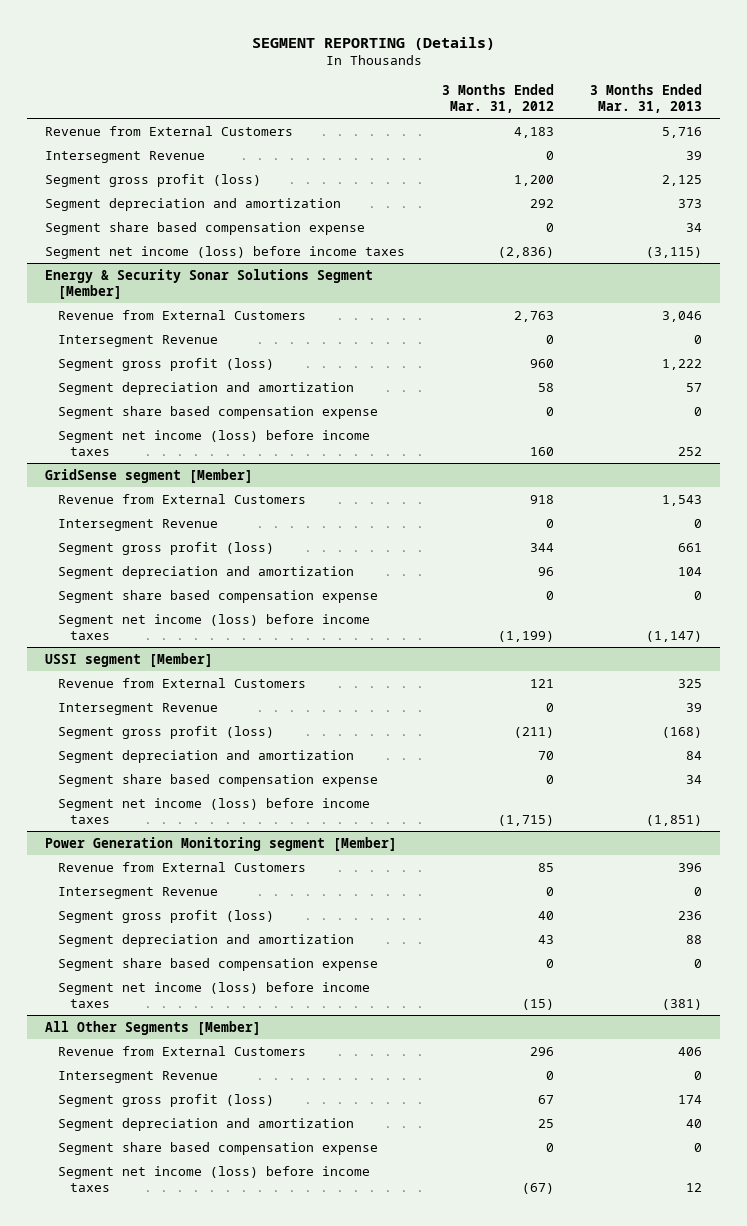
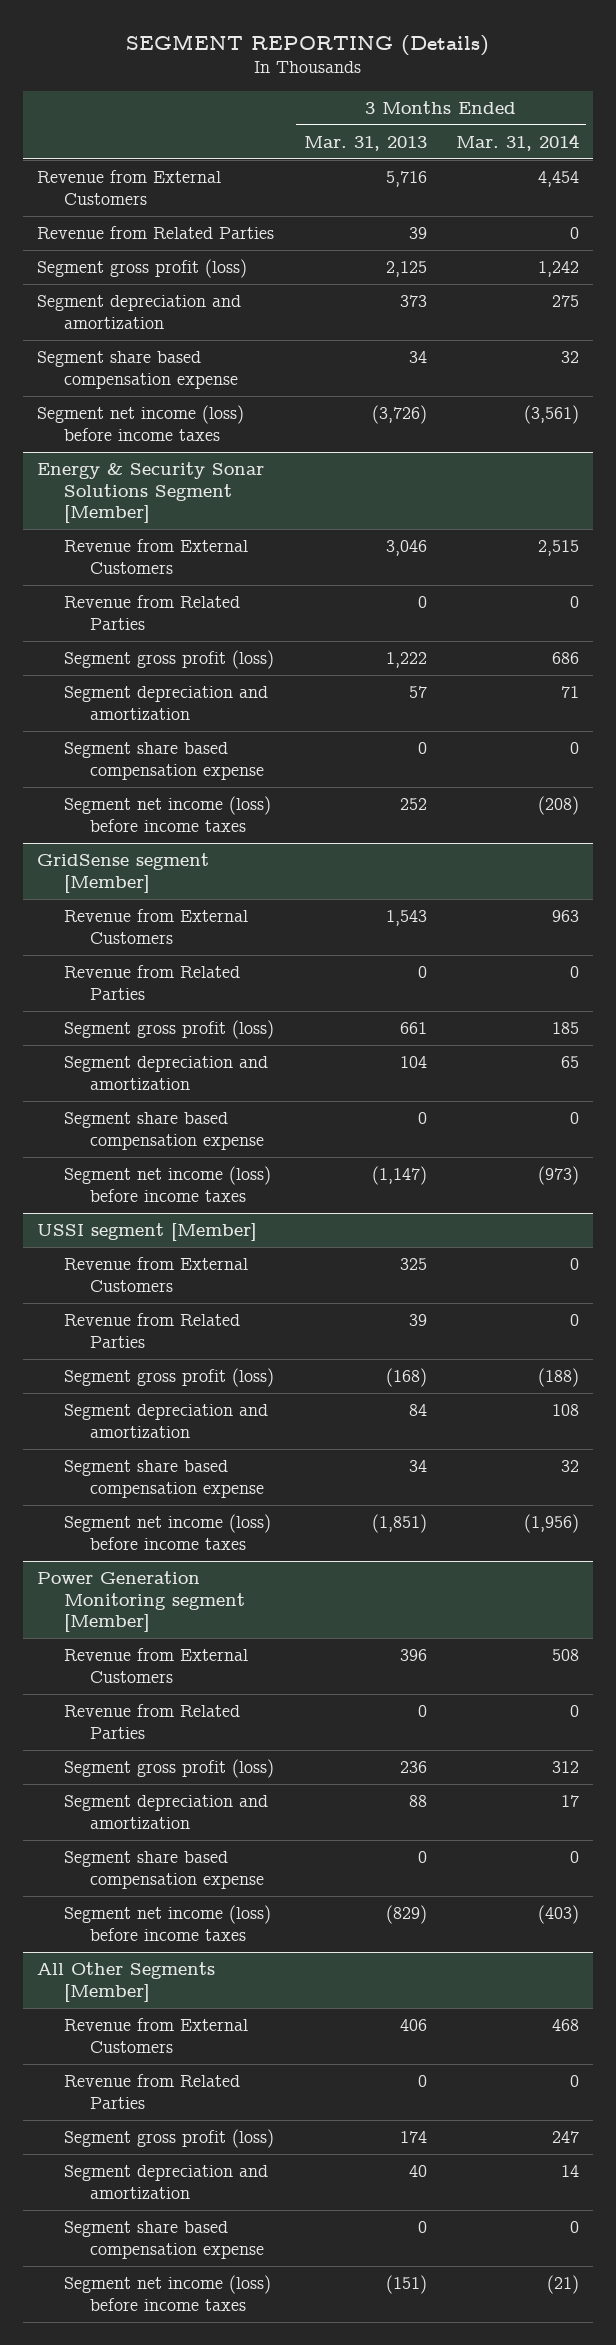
- | 3 Months Ended Mar. 31, 2012 | 3 Months Ended Mar. 31, 2013
+ | 3 Months Ended Mar. 31, 2013 | 3 Months Ended Mar. 31, 2014
- Intersegment Revenue | 0 | 39
+ Revenue from Related Parties | 39 | 0
- Segment net income (loss) before income taxes | (2,836) | (3,115)
+ Segment net income (loss) before income taxes | (3,726) | (3,561)
@ Energy & Security Sonar Solutions Segment [Member]
- Intersegment Revenue | 0 | 0
+ Revenue from Related Parties | 0 | 0
@ GridSense segment [Member]
- Intersegment Revenue | 0 | 0
+ Revenue from Related Parties | 0 | 0
@ USSI segment [Member]
- Intersegment Revenue | 0 | 39
+ Revenue from Related Parties | 39 | 0
@ Power Generation Monitoring segment [Member]
- Intersegment Revenue | 0 | 0
+ Revenue from Related Parties | 0 | 0
- Segment net income (loss) before income taxes | (15) | (381)
+ Segment net income (loss) before income taxes | (829) | (403)
@ All Other Segments [Member]
- Intersegment Revenue | 0 | 0
+ Revenue from Related Parties | 0 | 0
- Segment net income (loss) before income taxes | (67) | 12
+ Segment net income (loss) before income taxes | (151) | (21)

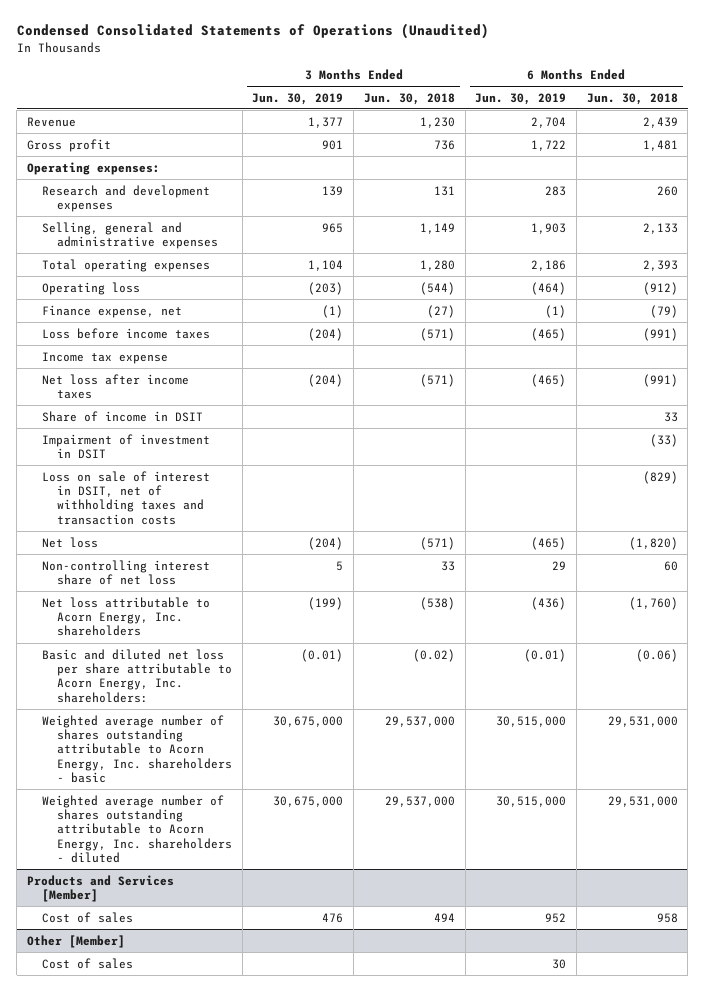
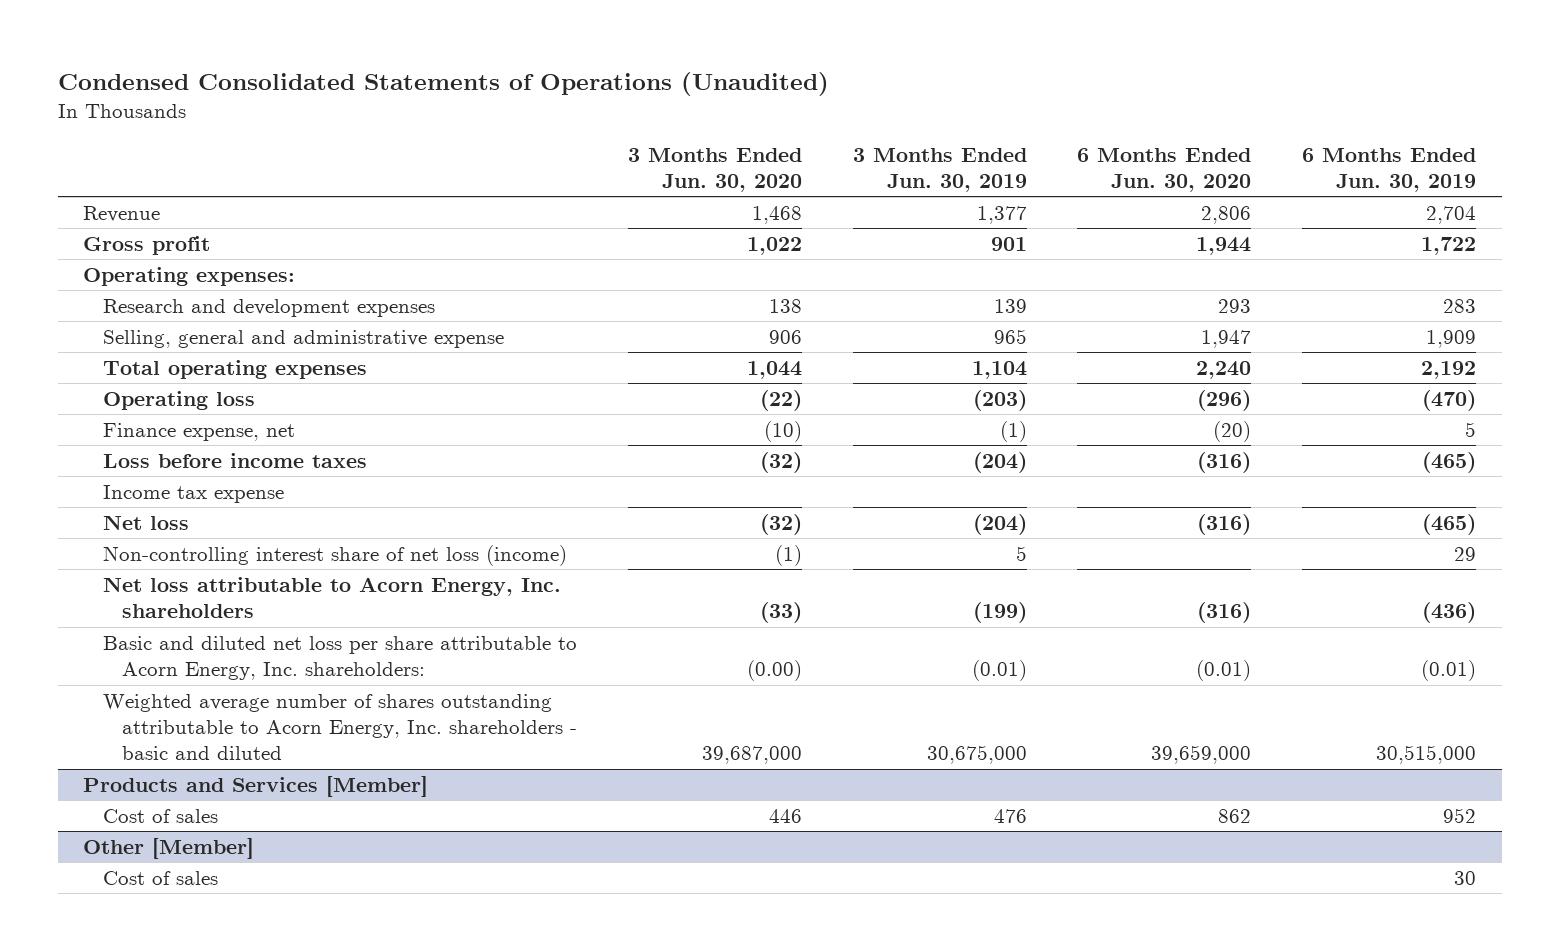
- | 3 Months Ended Jun. 30, 2019 | 3 Months Ended Jun. 30, 2018 | 6 Months Ended Jun. 30, 2019 | 6 Months Ended Jun. 30, 2018
+ | 3 Months Ended Jun. 30, 2020 | 3 Months Ended Jun. 30, 2019 | 6 Months Ended Jun. 30, 2020 | 6 Months Ended Jun. 30, 2019
- Selling, general and administrative expenses | 965 | 1,149 | 1,903 | 2,133
- Total operating expenses | 1,104 | 1,280 | 2,186 | 2,393
- Operating loss | (203) | (544) | (464) | (912)
- Finance expense, net | (1) | (27) | (1) | (79)
+ Selling, general and administrative expense | 906 | 965 | 1,947 | 1,909
+ Total operating expenses | 1,044 | 1,104 | 2,240 | 2,192
+ Operating loss | (22) | (203) | (296) | (470)
+ Finance expense, net | (10) | (1) | (20) | 5
- Net loss after income taxes | (204) | (571) | (465) | (991)
- Share of income in DSIT | | | | 33
- Impairment of investment in DSIT | | | | (33)
- Loss on sale of interest in DSIT, net of withholding taxes and transaction costs | | | | (829)
- Non-controlling interest share of net loss | 5 | 33 | 29 | 60
+ Non-controlling interest share of net loss (income) | (1) | 5 | | 29
- Weighted average number of shares outstanding attributable to Acorn Energy, Inc. shareholders - basic | 30,675,000 | 29,537,000 | 30,515,000 | 29,531,000
- Weighted average number of shares outstanding attributable to Acorn Energy, Inc. shareholders - diluted | 30,675,000 | 29,537,000 | 30,515,000 | 29,531,000
+ Weighted average number of shares outstanding attributable to Acorn Energy, Inc. shareholders - basic and diluted | 39,687,000 | 30,675,000 | 39,659,000 | 30,515,000

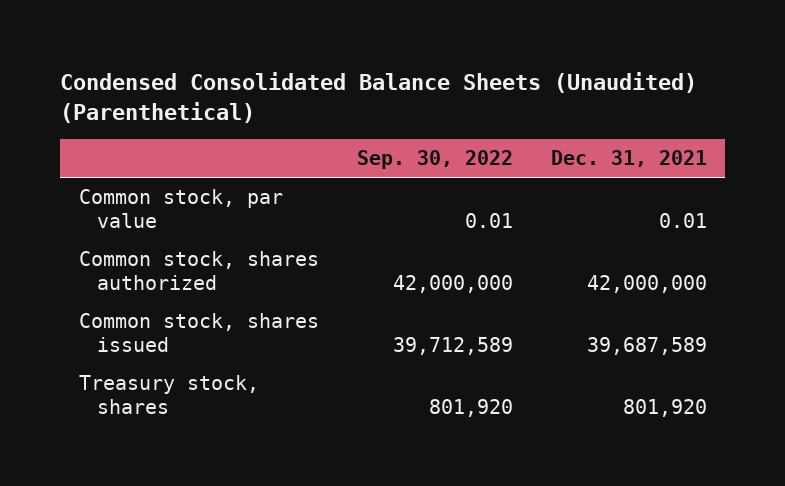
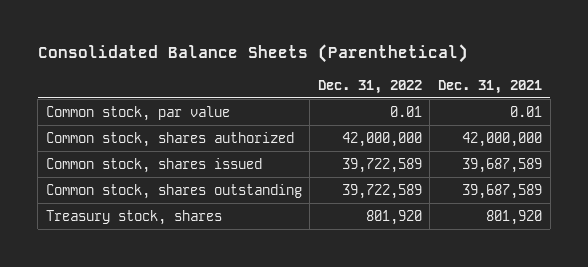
- Condensed Consolidated Balance Sheets (Unaudited) (Parenthetical)
+ Consolidated Balance Sheets (Parenthetical)
- | Sep. 30, 2022 | Dec. 31, 2021
+ | Dec. 31, 2022 | Dec. 31, 2021
+ Common stock, shares outstanding | 39,722,589 | 39,687,589

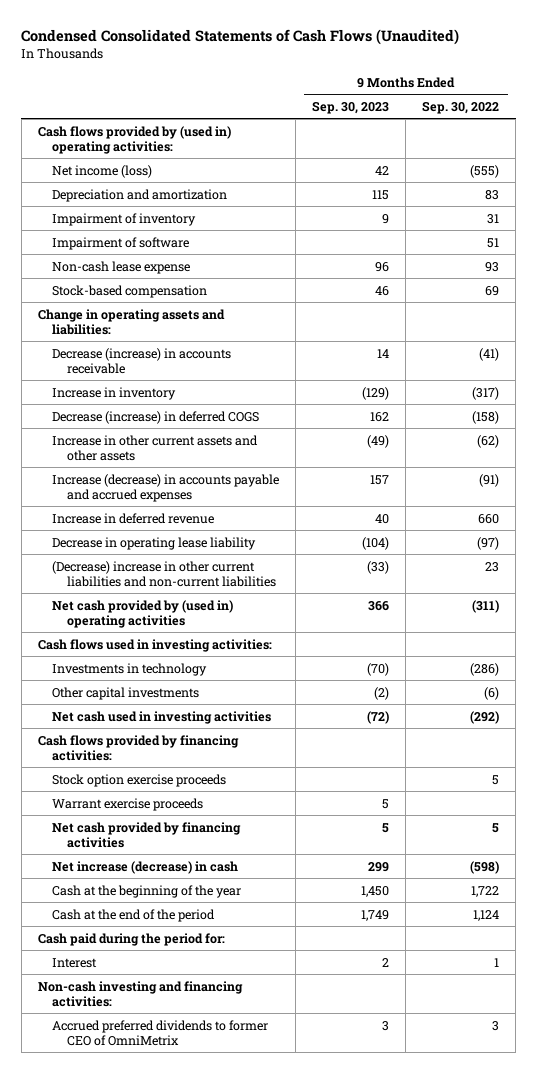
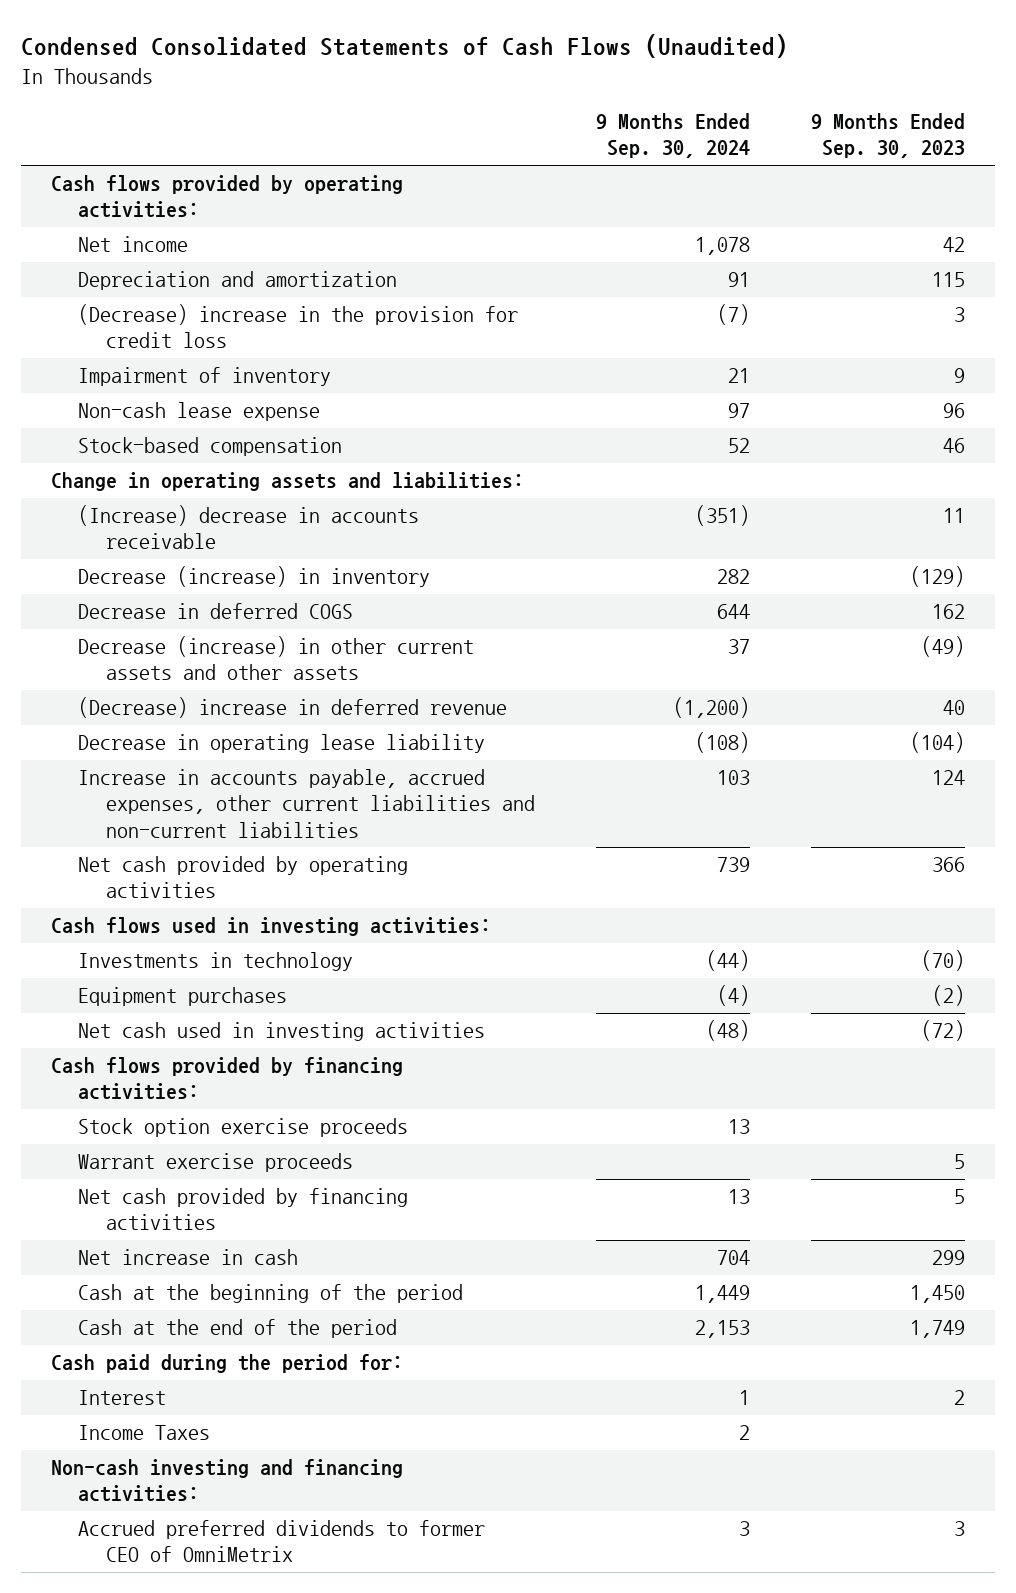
- | 9 Months Ended Sep. 30, 2023 | 9 Months Ended Sep. 30, 2022
+ | 9 Months Ended Sep. 30, 2024 | 9 Months Ended Sep. 30, 2023
- Cash flows provided by (used in) operating activities:
- Net income (loss) | 42 | (555)
+ Cash flows provided by operating activities:
+ Net income | 1,078 | 42
+ (Decrease) increase in the provision for credit loss | (7) | 3
- Impairment of software | | 51
- Decrease (increase) in accounts receivable | 14 | (41)
- Increase in inventory | (129) | (317)
- Decrease (increase) in deferred COGS | 162 | (158)
- Increase in other current assets and other assets | (49) | (62)
- Increase (decrease) in accounts payable and accrued expenses | 157 | (91)
- Increase in deferred revenue | 40 | 660
+ (Increase) decrease in accounts receivable | (351) | 11
+ Decrease (increase) in inventory | 282 | (129)
+ Decrease in deferred COGS | 644 | 162
+ Decrease (increase) in other current assets and other assets | 37 | (49)
+ (Decrease) increase in deferred revenue | (1,200) | 40
- (Decrease) increase in other current liabilities and non-current liabilities | (33) | 23
- Net cash provided by (used in) operating activities | 366 | (311)
+ Increase in accounts payable, accrued expenses, other current liabilities and non-current liabilities | 103 | 124
+ Net cash provided by operating activities | 739 | 366
- Other capital investments | (2) | (6)
+ Equipment purchases | (4) | (2)
- Net increase (decrease) in cash | 299 | (598)
- Cash at the beginning of the year | 1,450 | 1,722
+ Net increase in cash | 704 | 299
+ Cash at the beginning of the period | 1,449 | 1,450
+ Income Taxes | 2 |

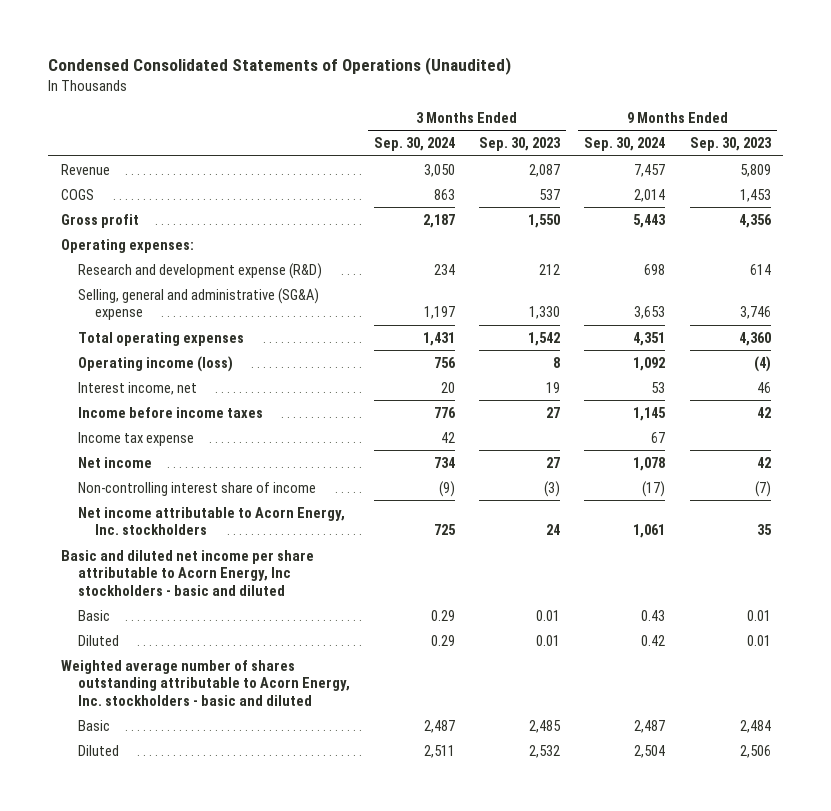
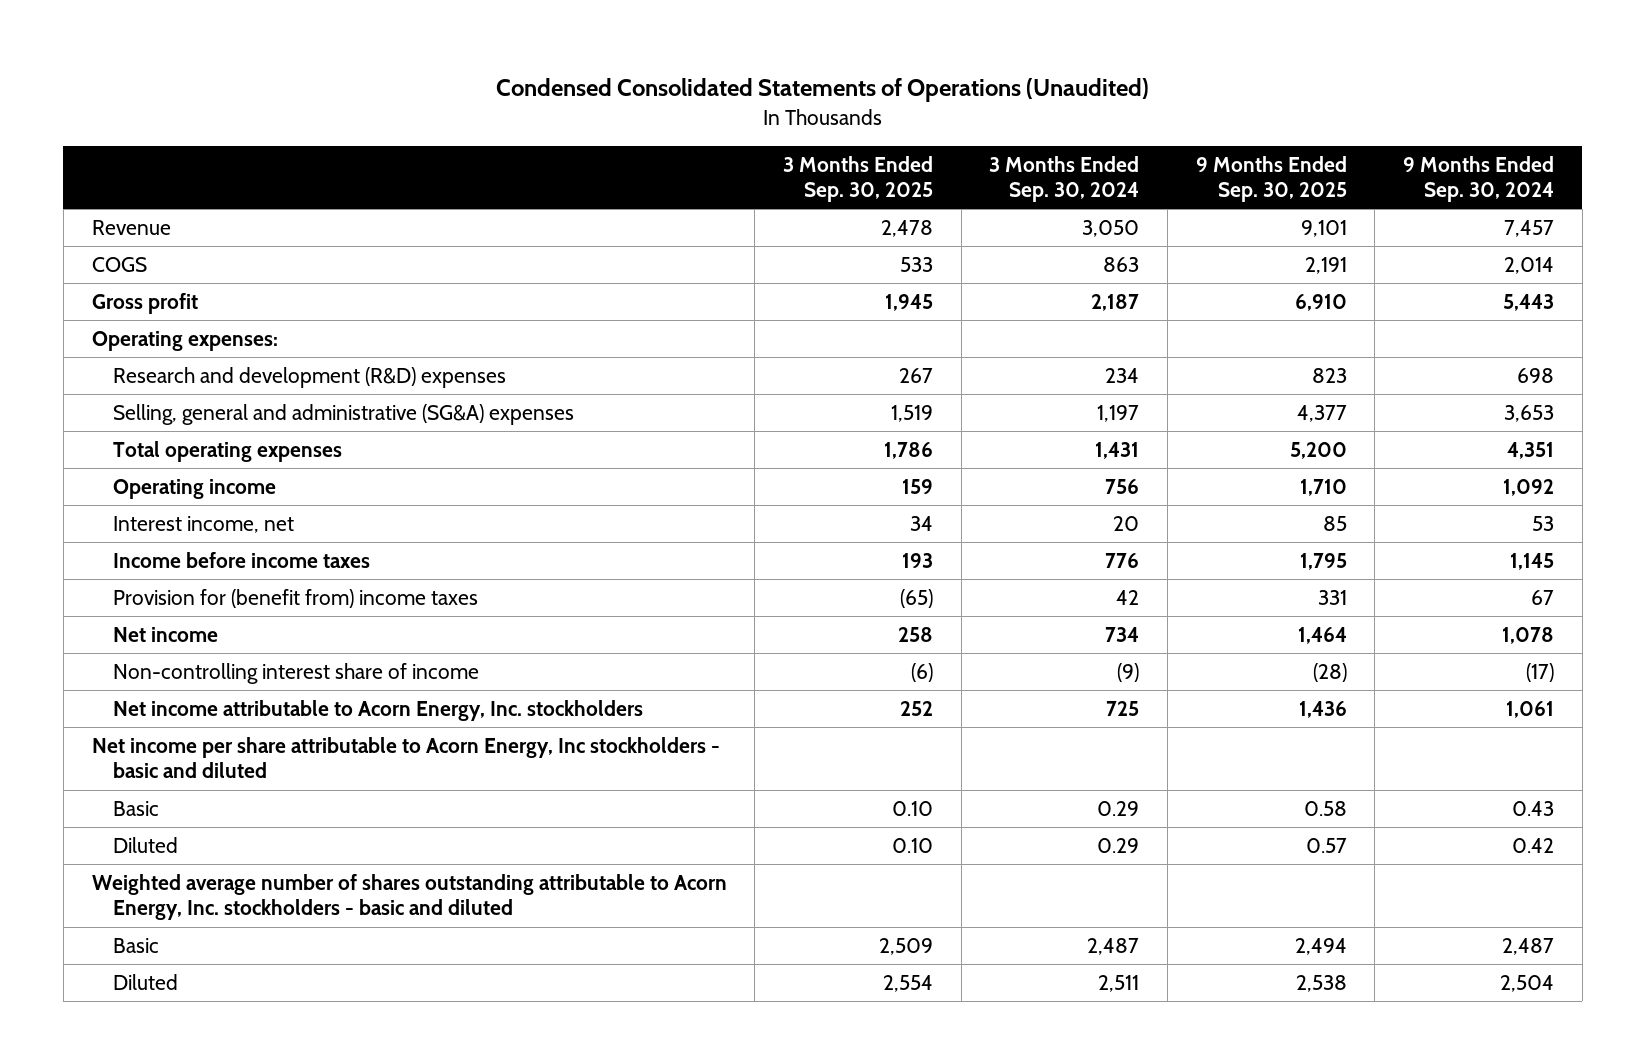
- | 3 Months Ended Sep. 30, 2024 | 3 Months Ended Sep. 30, 2023 | 9 Months Ended Sep. 30, 2024 | 9 Months Ended Sep. 30, 2023
+ | 3 Months Ended Sep. 30, 2025 | 3 Months Ended Sep. 30, 2024 | 9 Months Ended Sep. 30, 2025 | 9 Months Ended Sep. 30, 2024
- Research and development expense (R&D) | 234 | 212 | 698 | 614
- Selling, general and administrative (SG&A) expense | 1,197 | 1,330 | 3,653 | 3,746
+ Research and development (R&D) expenses | 267 | 234 | 823 | 698
+ Selling, general and administrative (SG&A) expenses | 1,519 | 1,197 | 4,377 | 3,653
- Operating income (loss) | 756 | 8 | 1,092 | (4)
+ Operating income | 159 | 756 | 1,710 | 1,092
- Income tax expense | 42 | | 67 |
+ Provision for (benefit from) income taxes | (65) | 42 | 331 | 67
- Basic and diluted net income per share attributable to Acorn Energy, Inc stockholders - basic and diluted
+ Net income per share attributable to Acorn Energy, Inc stockholders - basic and diluted

